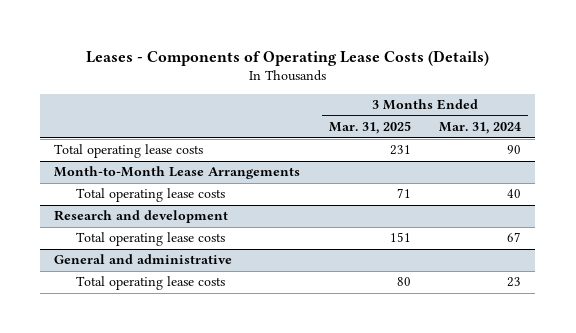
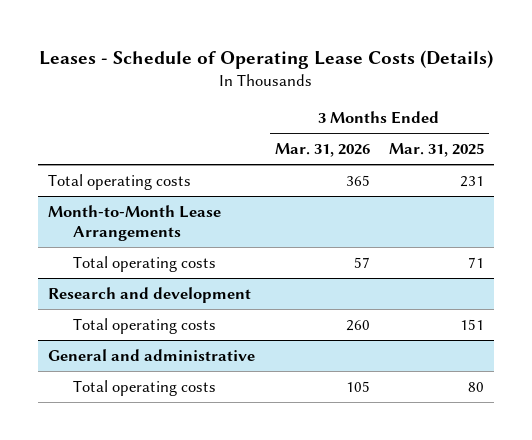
- Leases - Components of Operating Lease Costs (Details)
+ Leases - Schedule of Operating Lease Costs (Details)
- | 3 Months Ended Mar. 31, 2025 | 3 Months Ended Mar. 31, 2024
+ | 3 Months Ended Mar. 31, 2026 | 3 Months Ended Mar. 31, 2025
- Total operating lease costs | 231 | 90
+ Total operating costs | 365 | 231
@ Month-to-Month Lease Arrangements
- Total operating lease costs | 71 | 40
+ Total operating costs | 57 | 71
@ Research and development
- Total operating lease costs | 151 | 67
+ Total operating costs | 260 | 151
@ General and administrative
- Total operating lease costs | 80 | 23
+ Total operating costs | 105 | 80

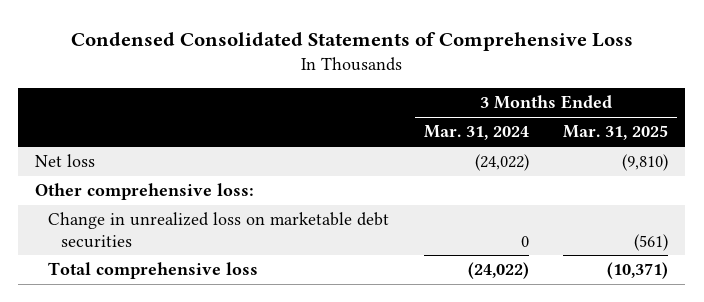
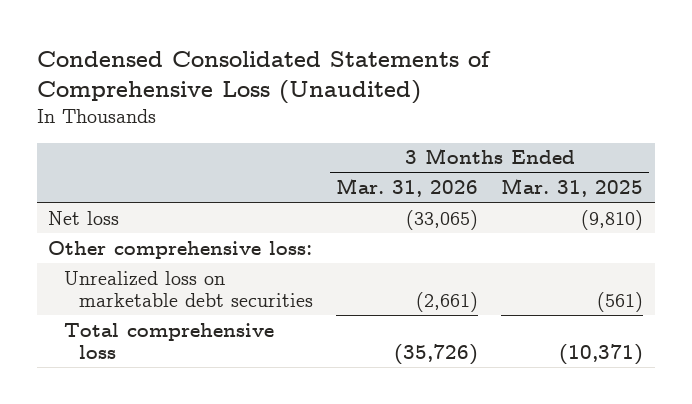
- Condensed Consolidated Statements of Comprehensive Loss
+ Condensed Consolidated Statements of Comprehensive Loss (Unaudited)
- | 3 Months Ended Mar. 31, 2024 | 3 Months Ended Mar. 31, 2025
+ | 3 Months Ended Mar. 31, 2026 | 3 Months Ended Mar. 31, 2025
- Change in unrealized loss on marketable debt securities | 0 | (561)
+ Unrealized loss on marketable debt securities | (2,661) | (561)

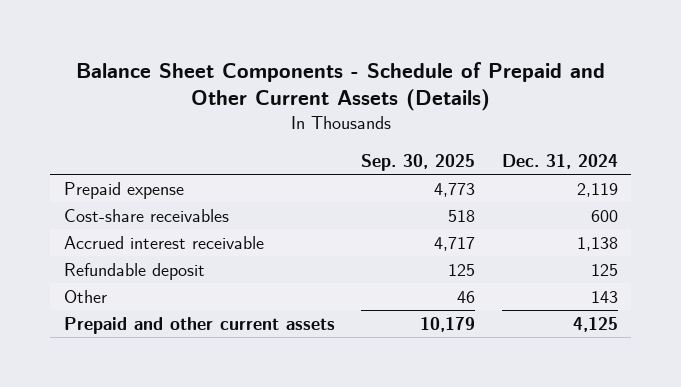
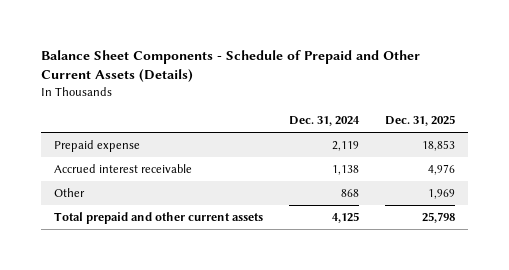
- | Sep. 30, 2025 | Dec. 31, 2024
+ | Dec. 31, 2024 | Dec. 31, 2025
- Cost-share receivables | 518 | 600
- Refundable deposit | 125 | 125
- Other | 46 | 143
- Prepaid and other current assets | 10,179 | 4,125
+ Other | 868 | 1,969
+ Total prepaid and other current assets | 4,125 | 25,798

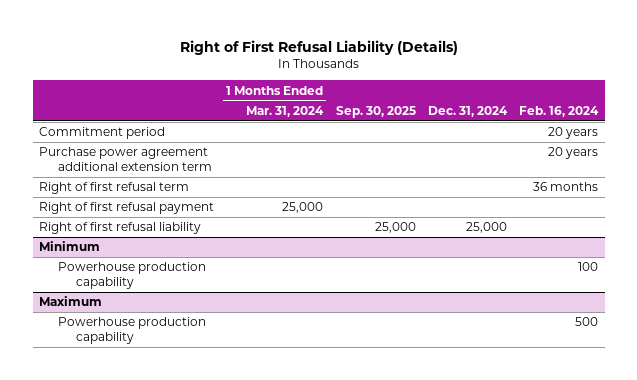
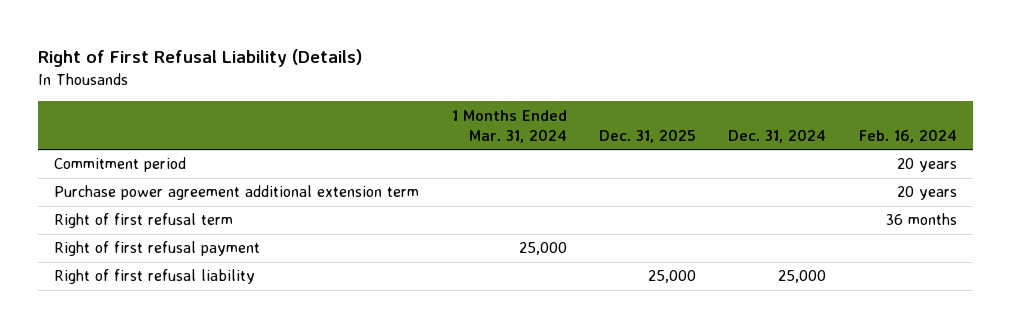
- | 1 Months Ended Mar. 31, 2024 | Sep. 30, 2025 | Dec. 31, 2024 | Feb. 16, 2024
+ | 1 Months Ended Mar. 31, 2024 | Dec. 31, 2025 | Dec. 31, 2024 | Feb. 16, 2024
- Minimum
- Powerhouse production capability | | | | 100
- Maximum
- Powerhouse production capability | | | | 500

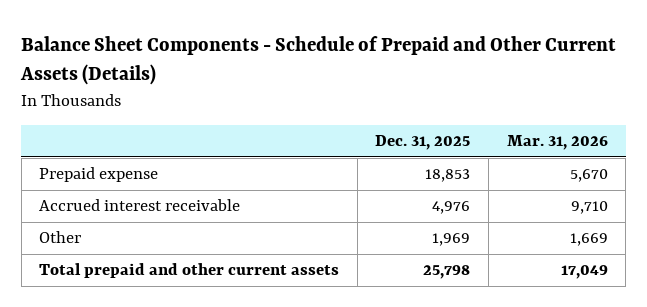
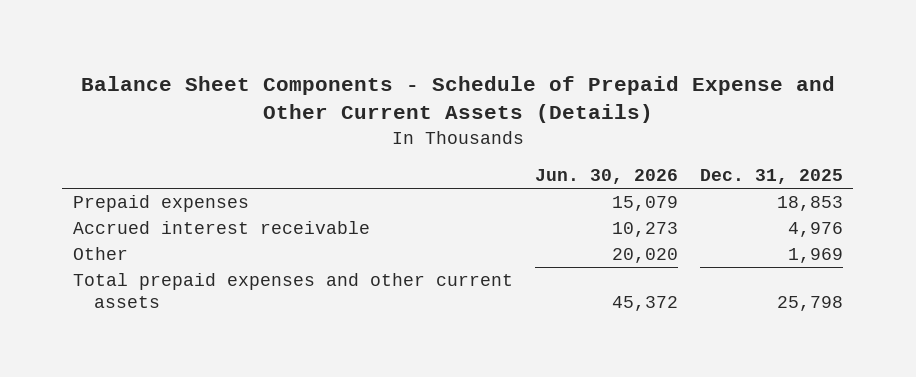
- Balance Sheet Components - Schedule of Prepaid and Other Current Assets (Details)
+ Balance Sheet Components - Schedule of Prepaid Expense and Other Current Assets (Details)
- | Dec. 31, 2025 | Mar. 31, 2026
+ | Jun. 30, 2026 | Dec. 31, 2025
- Prepaid expense | 18,853 | 5,670
+ Prepaid expenses | 15,079 | 18,853
- Total prepaid and other current assets | 25,798 | 17,049
+ Total prepaid expenses and other current assets | 45,372 | 25,798

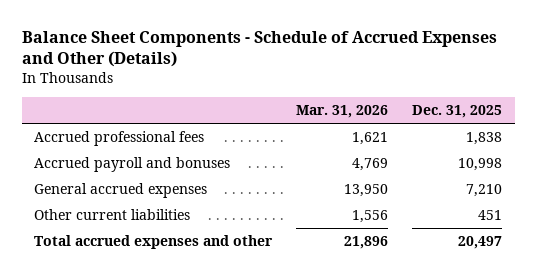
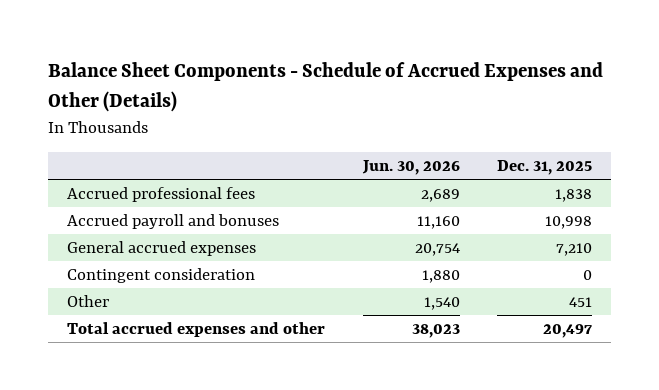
- | Mar. 31, 2026 | Dec. 31, 2025
+ | Jun. 30, 2026 | Dec. 31, 2025
- Other current liabilities | 1,556 | 451
+ Contingent consideration | 1,880 | 0
+ Other | 1,540 | 451

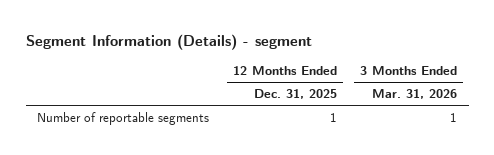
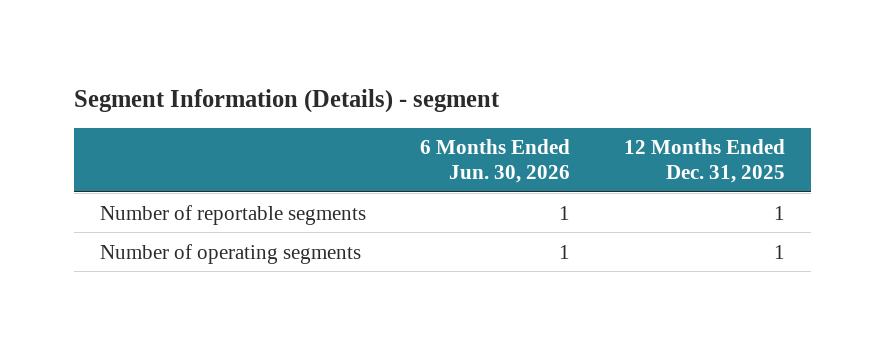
- | 12 Months Ended Dec. 31, 2025 | 3 Months Ended Mar. 31, 2026
+ | 6 Months Ended Jun. 30, 2026 | 12 Months Ended Dec. 31, 2025
+ Number of operating segments | 1 | 1

